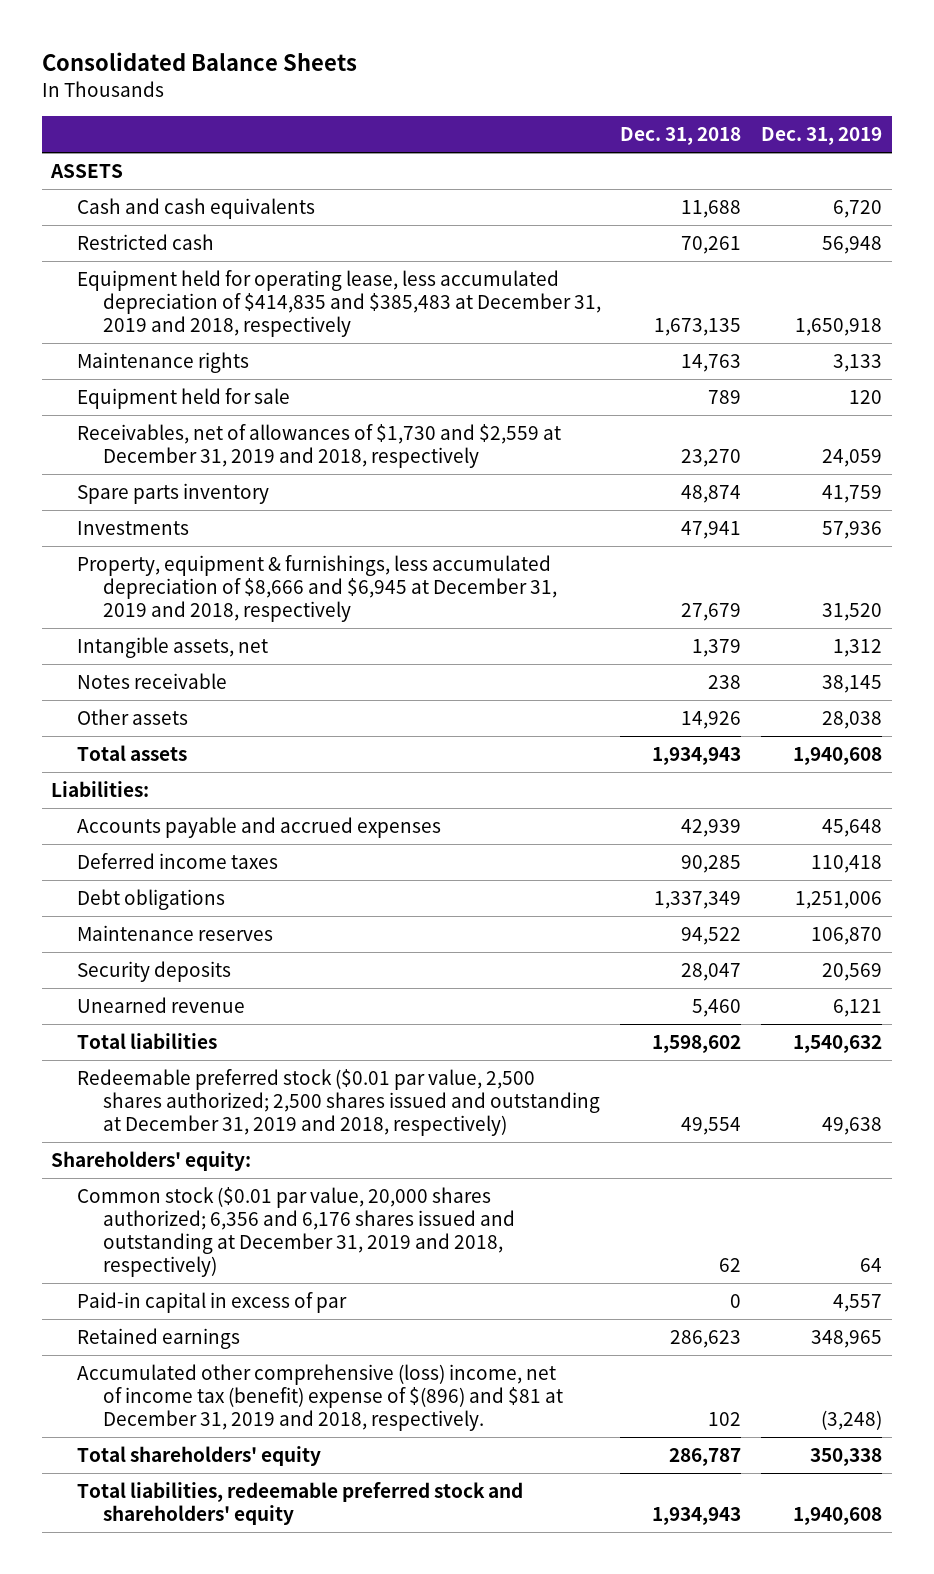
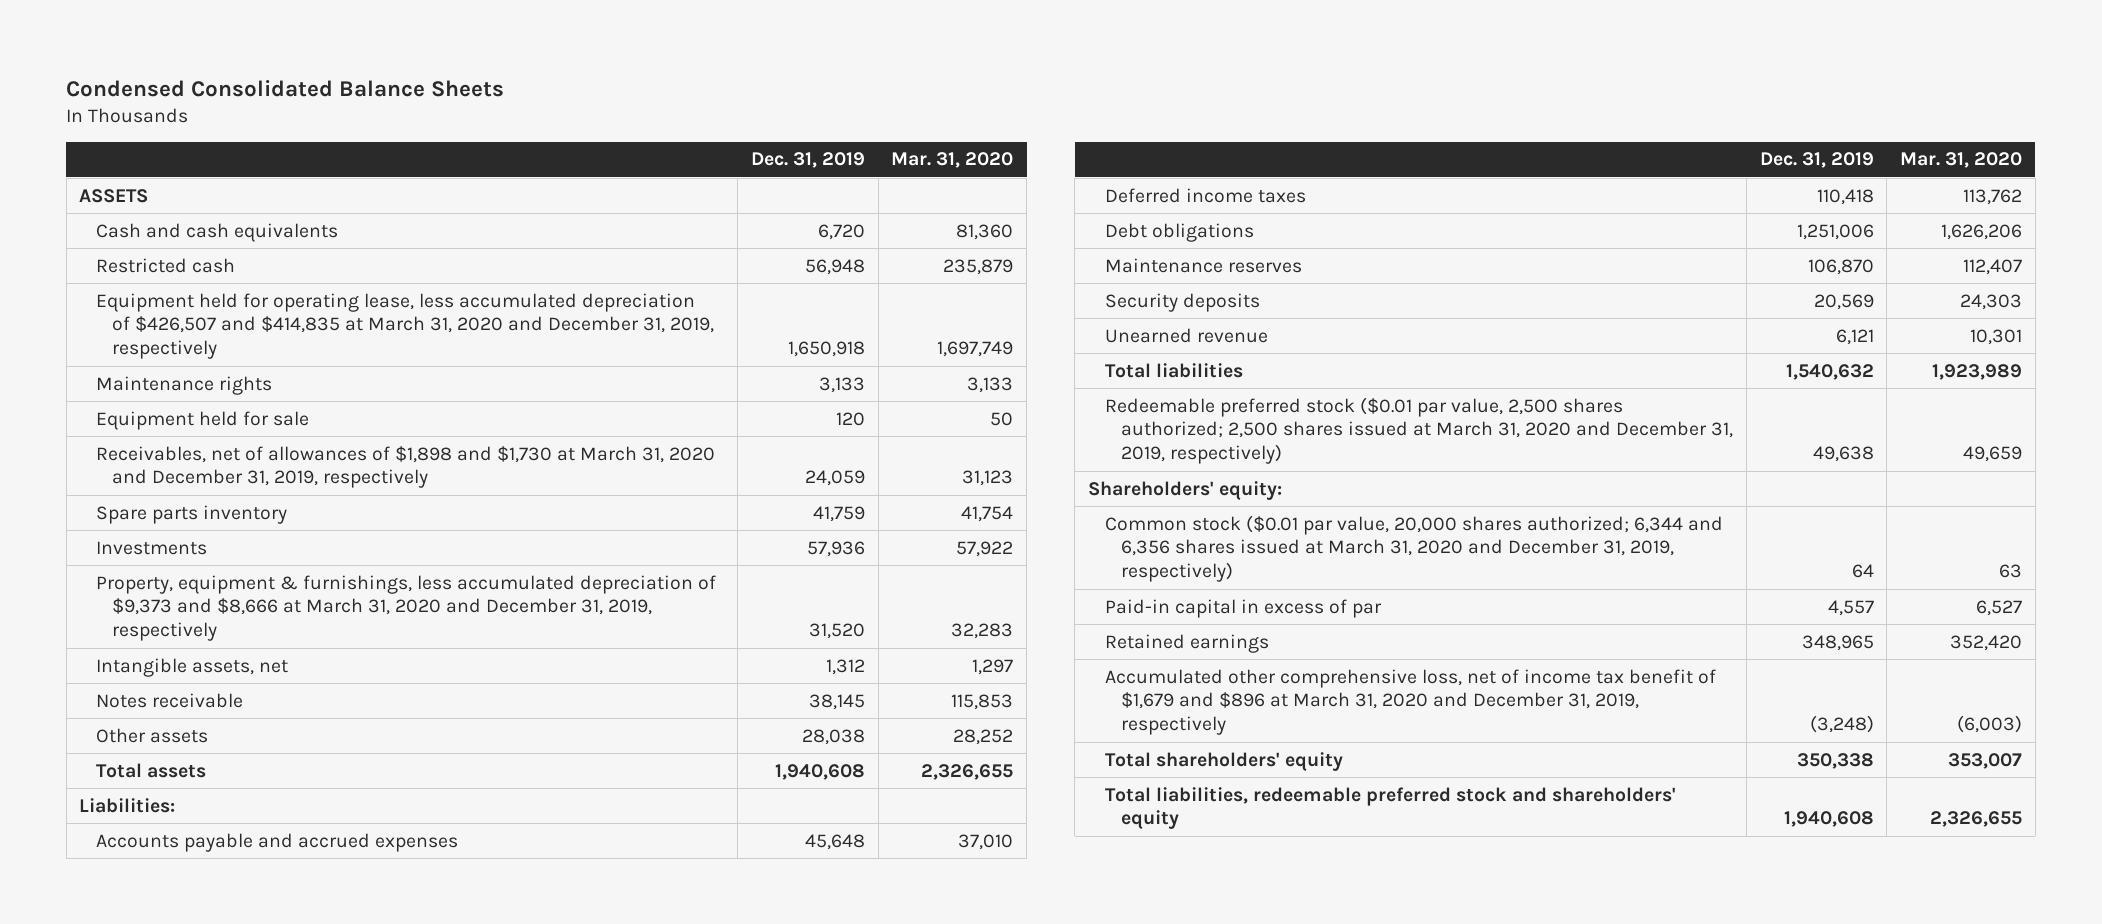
- Consolidated Balance Sheets
+ Condensed Consolidated Balance Sheets
- | Dec. 31, 2018 | Dec. 31, 2019
+ | Dec. 31, 2019 | Mar. 31, 2020
- Equipment held for operating lease, less accumulated depreciation of $414,835 and $385,483 at December 31, 2019 and 2018, respectively | 1,673,135 | 1,650,918
+ Equipment held for operating lease, less accumulated depreciation of $426,507 and $414,835 at March 31, 2020 and December 31, 2019, respectively | 1,650,918 | 1,697,749
- Receivables, net of allowances of $1,730 and $2,559 at December 31, 2019 and 2018, respectively | 23,270 | 24,059
+ Receivables, net of allowances of $1,898 and $1,730 at March 31, 2020 and December 31, 2019, respectively | 24,059 | 31,123
- Property, equipment & furnishings, less accumulated depreciation of $8,666 and $6,945 at December 31, 2019 and 2018, respectively | 27,679 | 31,520
+ Property, equipment & furnishings, less accumulated depreciation of $9,373 and $8,666 at March 31, 2020 and December 31, 2019, respectively | 31,520 | 32,283
- Redeemable preferred stock ($0.01 par value, 2,500 shares authorized; 2,500 shares issued and outstanding at December 31, 2019 and 2018, respectively) | 49,554 | 49,638
+ Redeemable preferred stock ($0.01 par value, 2,500 shares authorized; 2,500 shares issued at March 31, 2020 and December 31, 2019, respectively) | 49,638 | 49,659
- Common stock ($0.01 par value, 20,000 shares authorized; 6,356 and 6,176 shares issued and outstanding at December 31, 2019 and 2018, respectively) | 62 | 64
+ Common stock ($0.01 par value, 20,000 shares authorized; 6,344 and 6,356 shares issued at March 31, 2020 and December 31, 2019, respectively) | 64 | 63
- Accumulated other comprehensive (loss) income, net of income tax (benefit) expense of $(896) and $81 at December 31, 2019 and 2018, respectively. | 102 | (3,248)
+ Accumulated other comprehensive loss, net of income tax benefit of $1,679 and $896 at March 31, 2020 and December 31, 2019, respectively | (3,248) | (6,003)

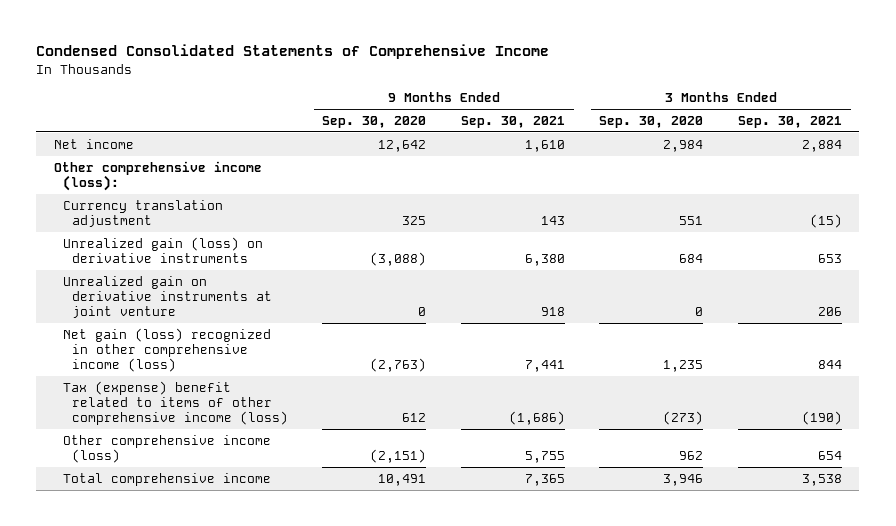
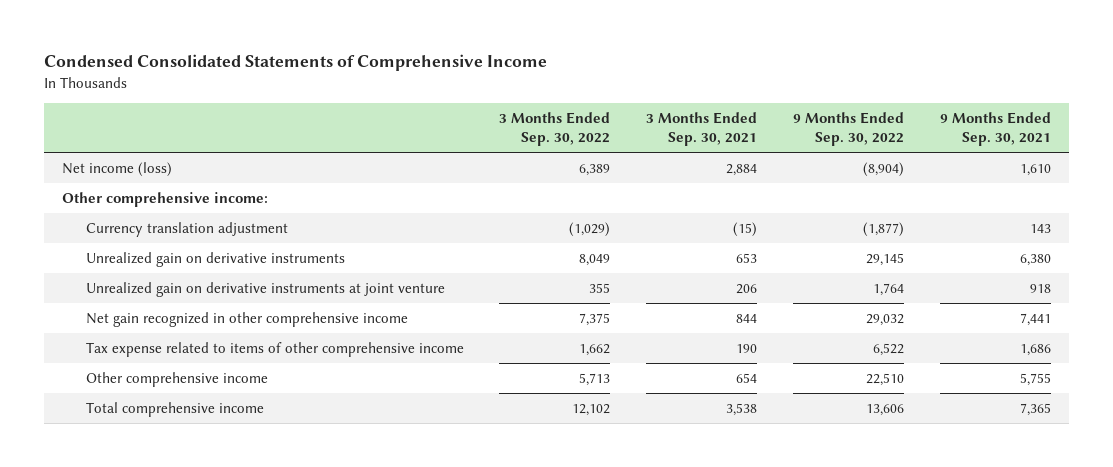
- | 9 Months Ended Sep. 30, 2020 | 9 Months Ended Sep. 30, 2021 | 3 Months Ended Sep. 30, 2020 | 3 Months Ended Sep. 30, 2021
+ | 3 Months Ended Sep. 30, 2022 | 3 Months Ended Sep. 30, 2021 | 9 Months Ended Sep. 30, 2022 | 9 Months Ended Sep. 30, 2021
- Net income | 12,642 | 1,610 | 2,984 | 2,884
- Other comprehensive income (loss):
+ Net income (loss) | 6,389 | 2,884 | (8,904) | 1,610
+ Other comprehensive income:
- Unrealized gain (loss) on derivative instruments | (3,088) | 6,380 | 684 | 653
+ Unrealized gain on derivative instruments | 8,049 | 653 | 29,145 | 6,380
- Net gain (loss) recognized in other comprehensive income (loss) | (2,763) | 7,441 | 1,235 | 844
- Tax (expense) benefit related to items of other comprehensive income (loss) | 612 | (1,686) | (273) | (190)
- Other comprehensive income (loss) | (2,151) | 5,755 | 962 | 654
+ Net gain recognized in other comprehensive income | 7,375 | 844 | 29,032 | 7,441
+ Tax expense related to items of other comprehensive income | 1,662 | 190 | 6,522 | 1,686
+ Other comprehensive income | 5,713 | 654 | 22,510 | 5,755

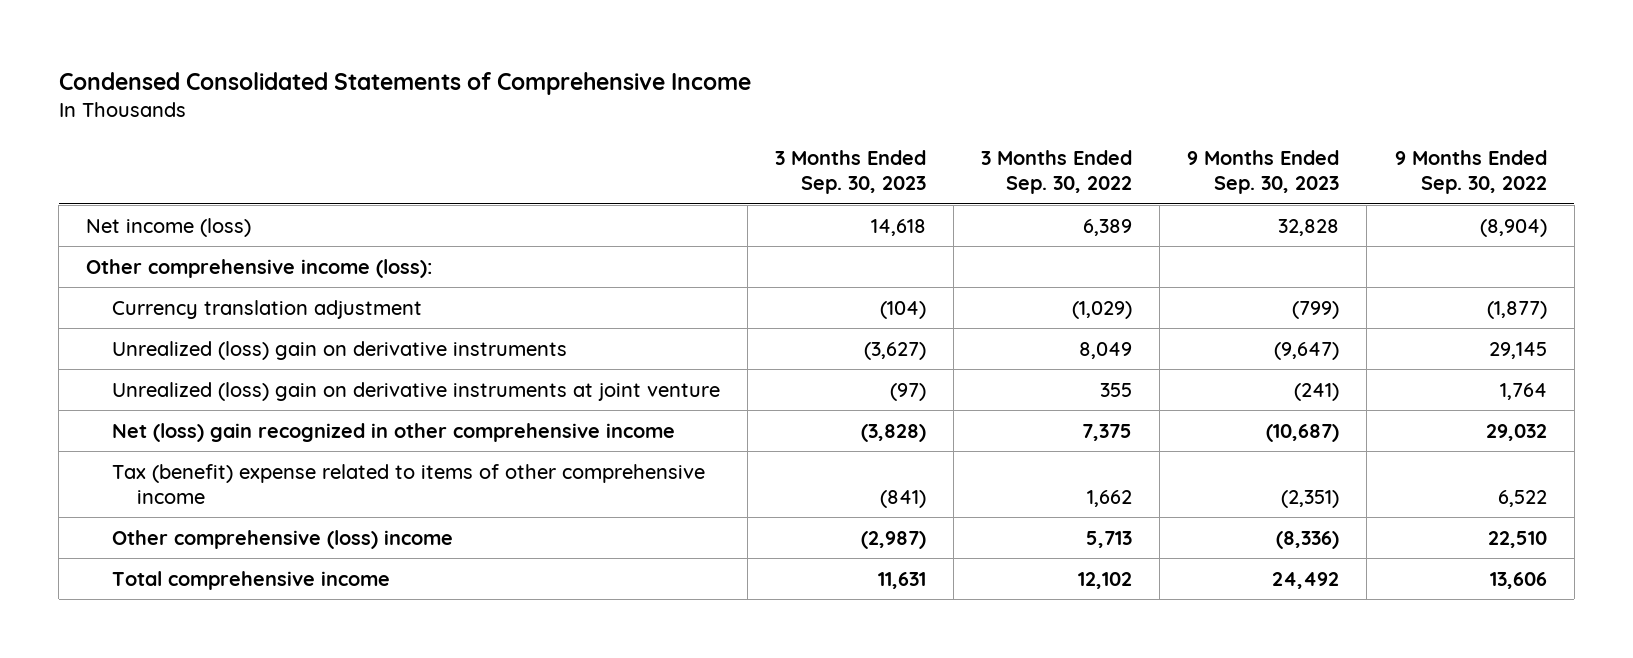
- | 3 Months Ended Sep. 30, 2022 | 3 Months Ended Sep. 30, 2021 | 9 Months Ended Sep. 30, 2022 | 9 Months Ended Sep. 30, 2021
+ | 3 Months Ended Sep. 30, 2023 | 3 Months Ended Sep. 30, 2022 | 9 Months Ended Sep. 30, 2023 | 9 Months Ended Sep. 30, 2022
- Other comprehensive income:
+ Other comprehensive income (loss):
- Unrealized gain on derivative instruments | 8,049 | 653 | 29,145 | 6,380
- Unrealized gain on derivative instruments at joint venture | 355 | 206 | 1,764 | 918
- Net gain recognized in other comprehensive income | 7,375 | 844 | 29,032 | 7,441
- Tax expense related to items of other comprehensive income | 1,662 | 190 | 6,522 | 1,686
- Other comprehensive income | 5,713 | 654 | 22,510 | 5,755
+ Unrealized (loss) gain on derivative instruments | (3,627) | 8,049 | (9,647) | 29,145
+ Unrealized (loss) gain on derivative instruments at joint venture | (97) | 355 | (241) | 1,764
+ Net (loss) gain recognized in other comprehensive income | (3,828) | 7,375 | (10,687) | 29,032
+ Tax (benefit) expense related to items of other comprehensive income | (841) | 1,662 | (2,351) | 6,522
+ Other comprehensive (loss) income | (2,987) | 5,713 | (8,336) | 22,510

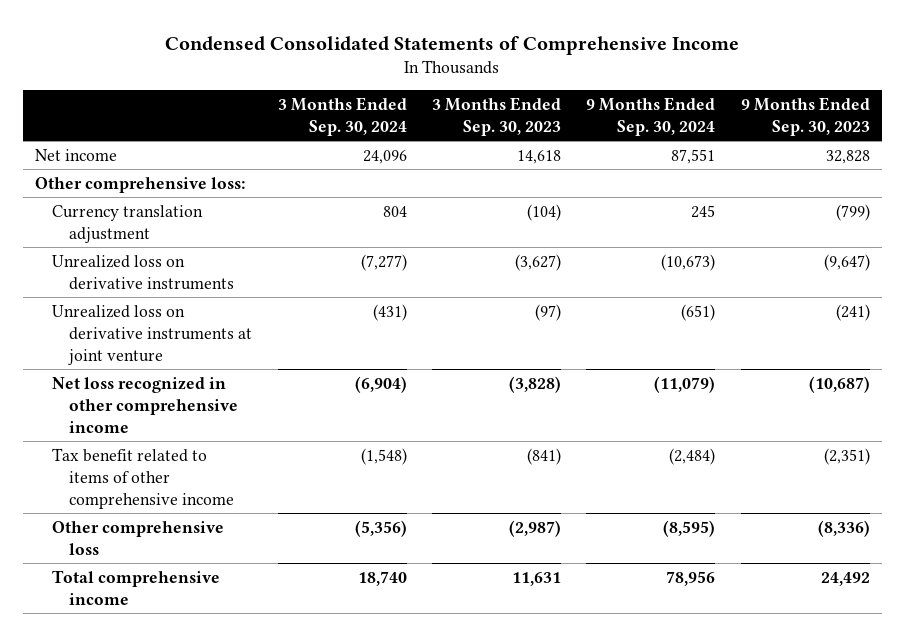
- | 3 Months Ended Sep. 30, 2023 | 3 Months Ended Sep. 30, 2022 | 9 Months Ended Sep. 30, 2023 | 9 Months Ended Sep. 30, 2022
+ | 3 Months Ended Sep. 30, 2024 | 3 Months Ended Sep. 30, 2023 | 9 Months Ended Sep. 30, 2024 | 9 Months Ended Sep. 30, 2023
- Net income (loss) | 14,618 | 6,389 | 32,828 | (8,904)
- Other comprehensive income (loss):
+ Net income | 24,096 | 14,618 | 87,551 | 32,828
+ Other comprehensive loss:
- Unrealized (loss) gain on derivative instruments | (3,627) | 8,049 | (9,647) | 29,145
- Unrealized (loss) gain on derivative instruments at joint venture | (97) | 355 | (241) | 1,764
- Net (loss) gain recognized in other comprehensive income | (3,828) | 7,375 | (10,687) | 29,032
- Tax (benefit) expense related to items of other comprehensive income | (841) | 1,662 | (2,351) | 6,522
- Other comprehensive (loss) income | (2,987) | 5,713 | (8,336) | 22,510
+ Unrealized loss on derivative instruments | (7,277) | (3,627) | (10,673) | (9,647)
+ Unrealized loss on derivative instruments at joint venture | (431) | (97) | (651) | (241)
+ Net loss recognized in other comprehensive income | (6,904) | (3,828) | (11,079) | (10,687)
+ Tax benefit related to items of other comprehensive income | (1,548) | (841) | (2,484) | (2,351)
+ Other comprehensive loss | (5,356) | (2,987) | (8,595) | (8,336)

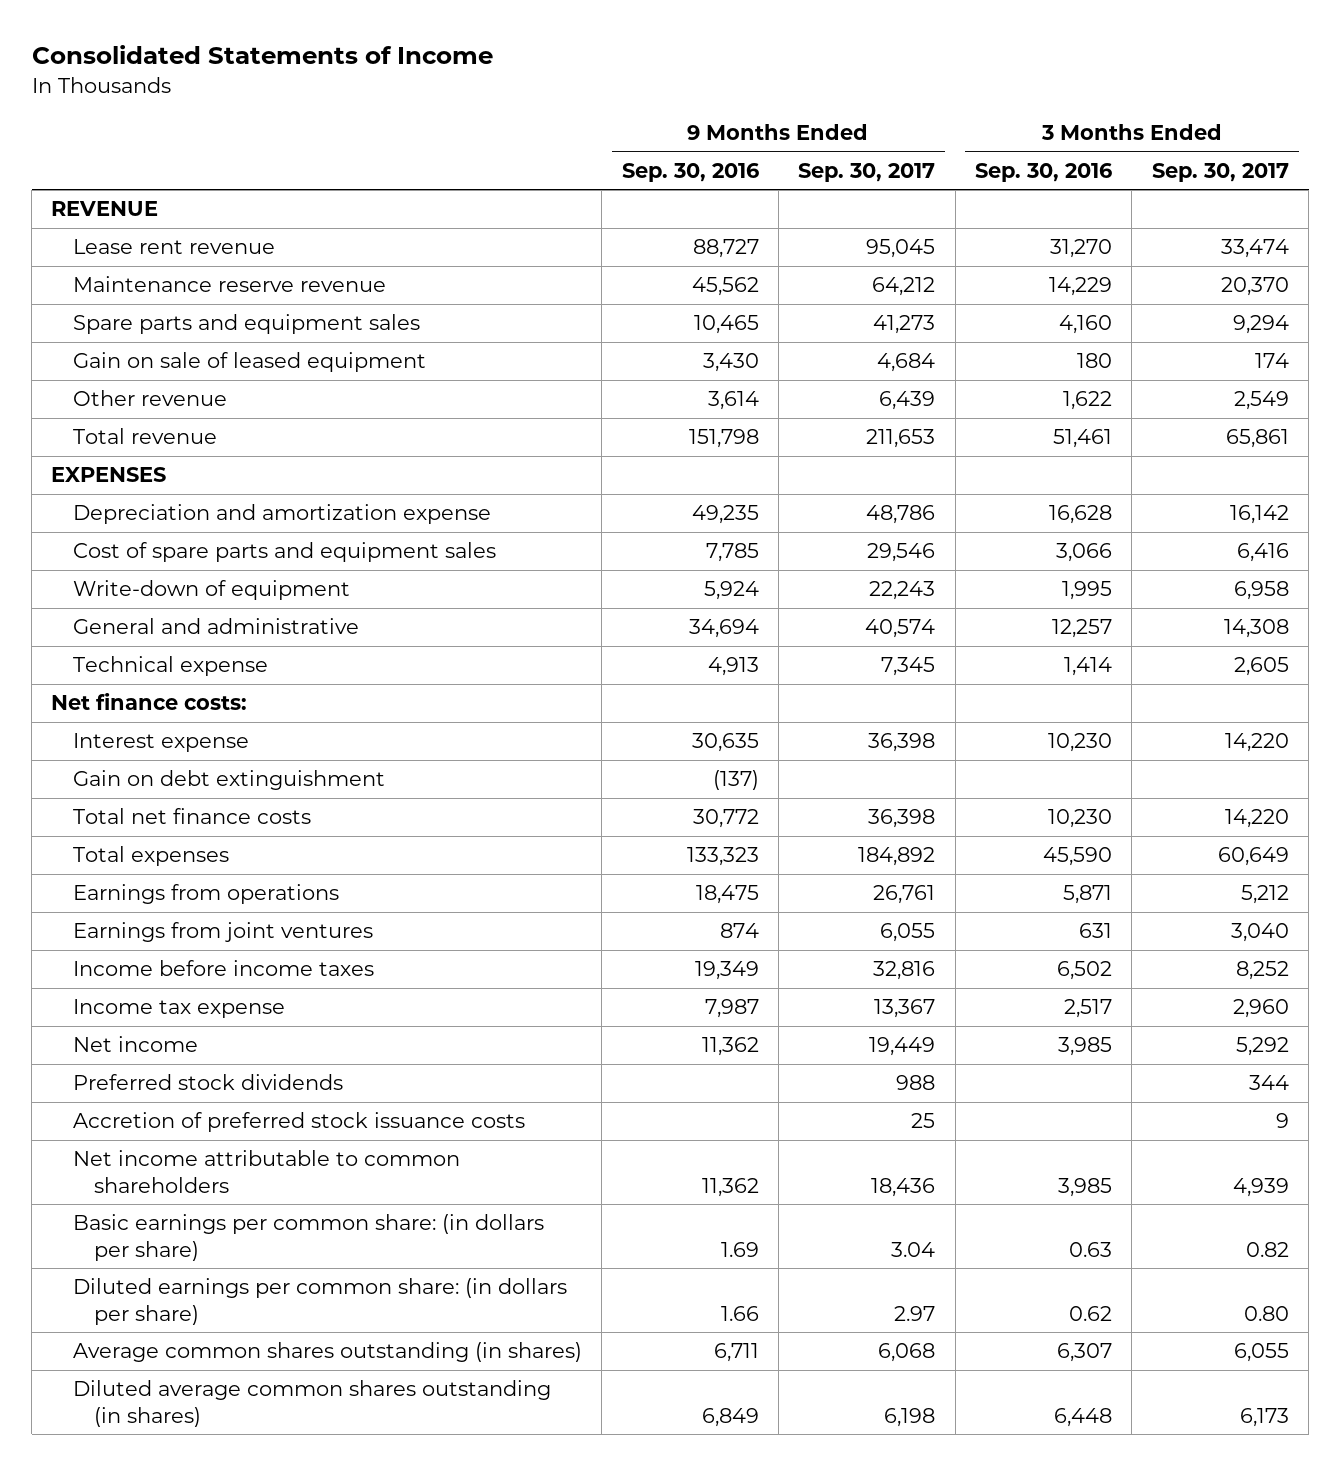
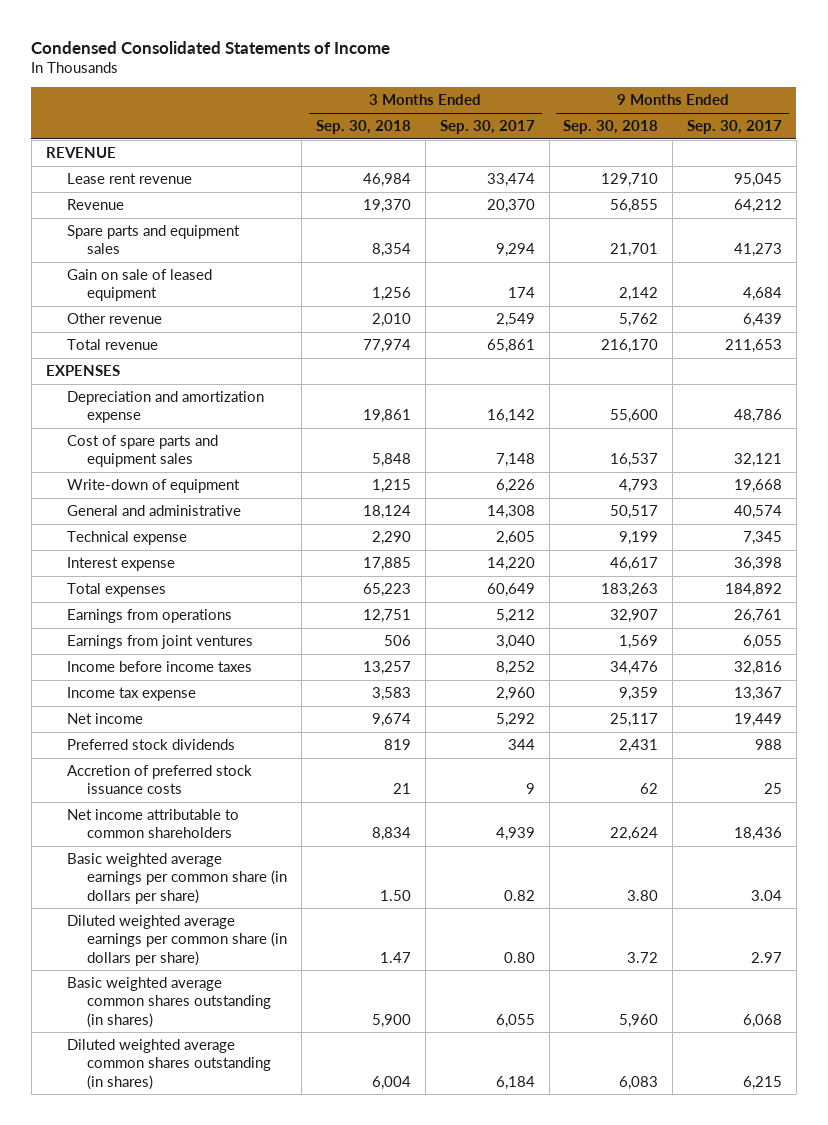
- Consolidated Statements of Income
+ Condensed Consolidated Statements of Income
- | 9 Months Ended Sep. 30, 2016 | 9 Months Ended Sep. 30, 2017 | 3 Months Ended Sep. 30, 2016 | 3 Months Ended Sep. 30, 2017
+ | 3 Months Ended Sep. 30, 2018 | 3 Months Ended Sep. 30, 2017 | 9 Months Ended Sep. 30, 2018 | 9 Months Ended Sep. 30, 2017
- Maintenance reserve revenue | 45,562 | 64,212 | 14,229 | 20,370
+ Revenue | 19,370 | 20,370 | 56,855 | 64,212
- Cost of spare parts and equipment sales | 7,785 | 29,546 | 3,066 | 6,416
- Write-down of equipment | 5,924 | 22,243 | 1,995 | 6,958
+ Cost of spare parts and equipment sales | 5,848 | 7,148 | 16,537 | 32,121
+ Write-down of equipment | 1,215 | 6,226 | 4,793 | 19,668
- Net finance costs:
- Gain on debt extinguishment | (137) | | |
- Total net finance costs | 30,772 | 36,398 | 10,230 | 14,220
- Basic earnings per common share: (in dollars per share) | 1.69 | 3.04 | 0.63 | 0.82
- Diluted earnings per common share: (in dollars per share) | 1.66 | 2.97 | 0.62 | 0.80
- Average common shares outstanding (in shares) | 6,711 | 6,068 | 6,307 | 6,055
- Diluted average common shares outstanding (in shares) | 6,849 | 6,198 | 6,448 | 6,173
+ Basic weighted average earnings per common share (in dollars per share) | 1.50 | 0.82 | 3.80 | 3.04
+ Diluted weighted average earnings per common share (in dollars per share) | 1.47 | 0.80 | 3.72 | 2.97
+ Basic weighted average common shares outstanding (in shares) | 5,900 | 6,055 | 5,960 | 6,068
+ Diluted weighted average common shares outstanding (in shares) | 6,004 | 6,184 | 6,083 | 6,215

